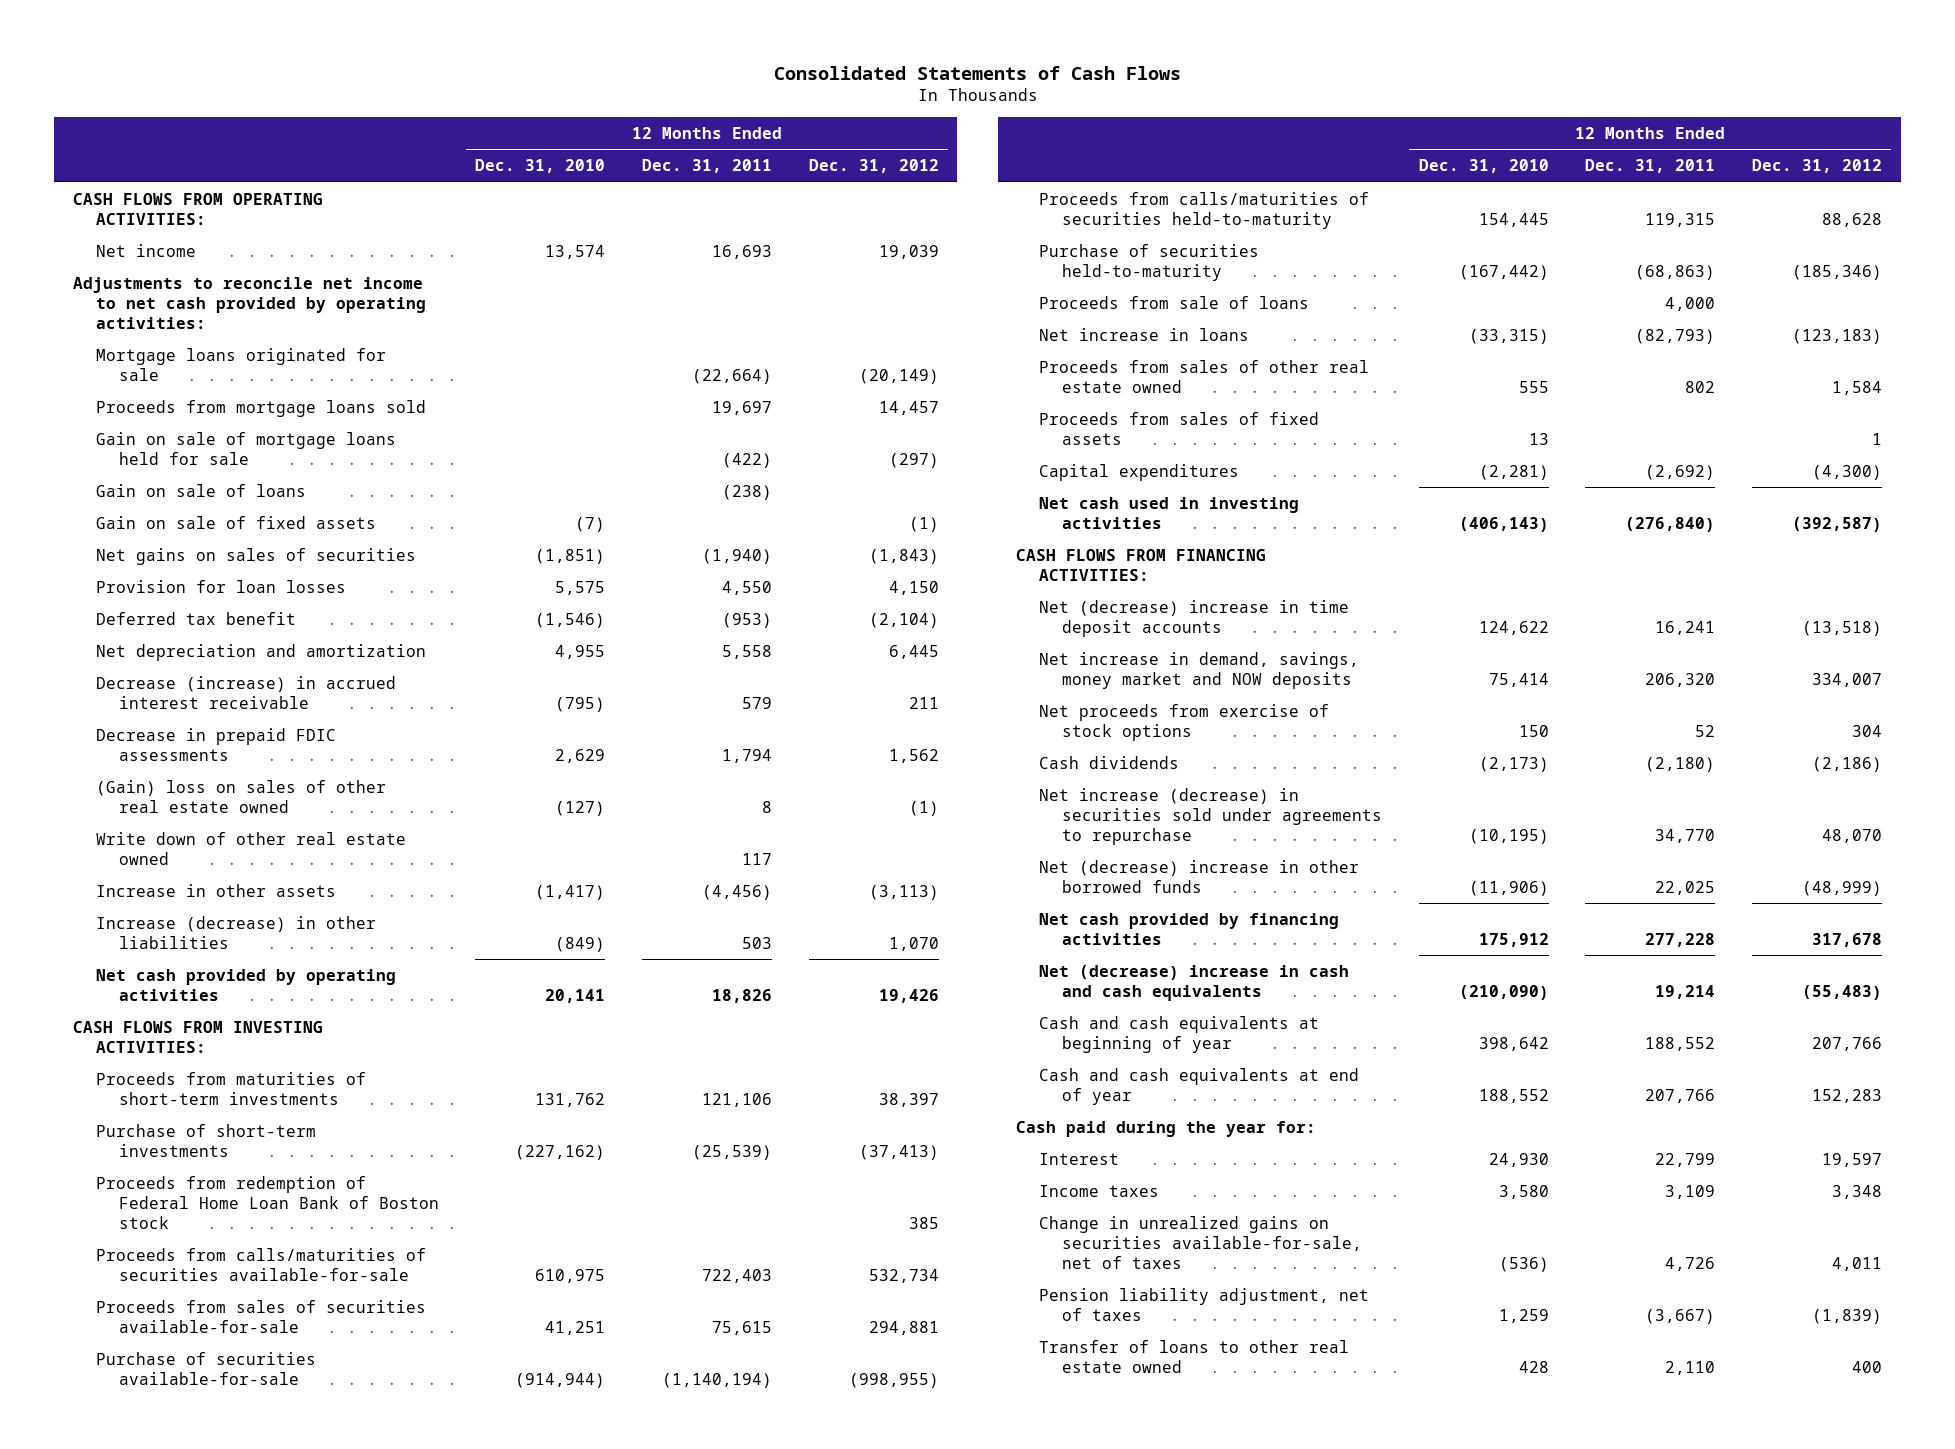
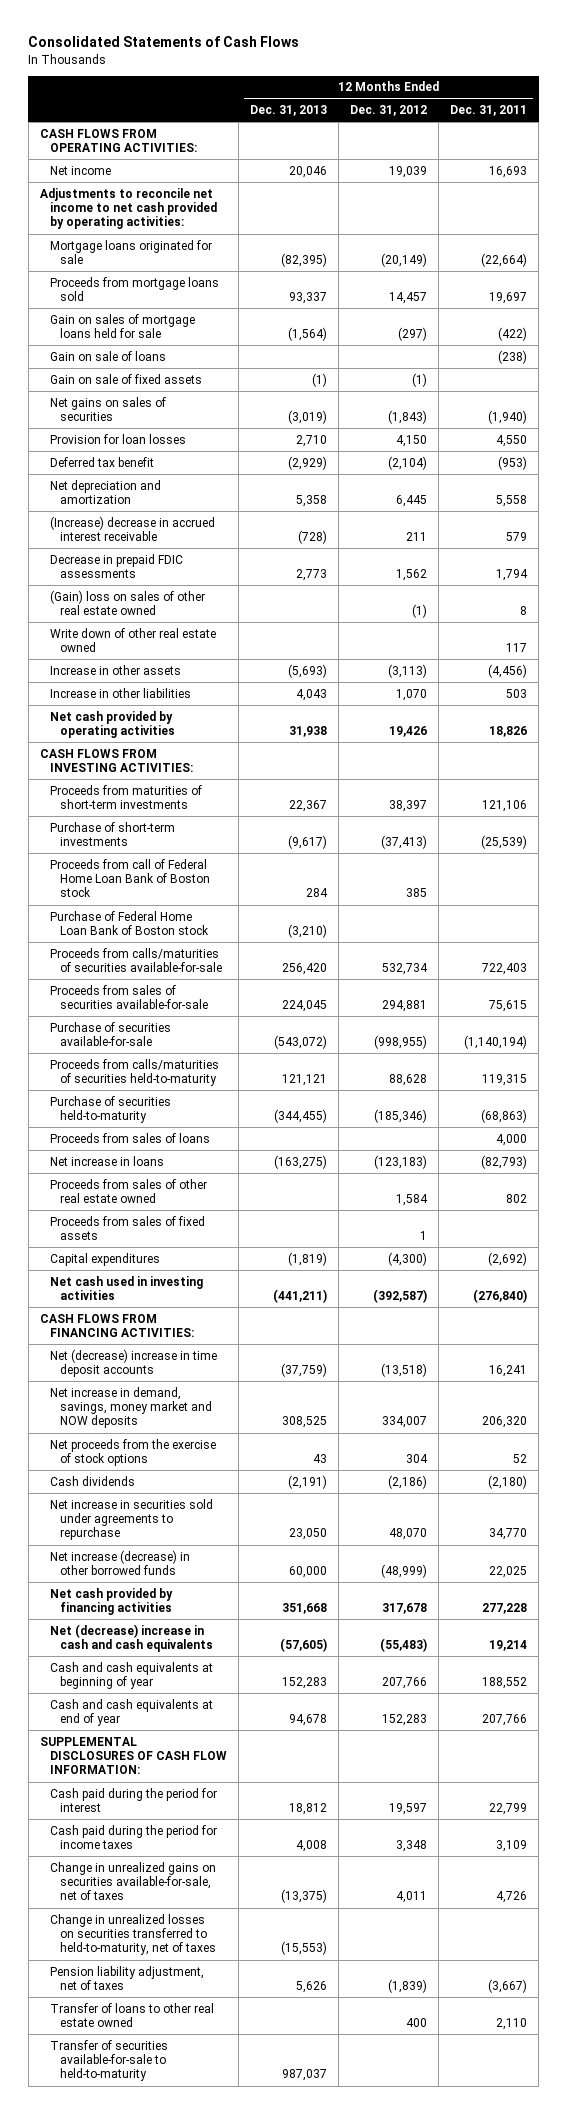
- | 12 Months Ended Dec. 31, 2010 | 12 Months Ended Dec. 31, 2011 | 12 Months Ended Dec. 31, 2012
+ | 12 Months Ended Dec. 31, 2013 | 12 Months Ended Dec. 31, 2012 | 12 Months Ended Dec. 31, 2011
- Gain on sale of mortgage loans held for sale | | (422) | (297)
+ Gain on sales of mortgage loans held for sale | (1,564) | (297) | (422)
- Decrease (increase) in accrued interest receivable | (795) | 579 | 211
+ (Increase) decrease in accrued interest receivable | (728) | 211 | 579
- Increase (decrease) in other liabilities | (849) | 503 | 1,070
+ Increase in other liabilities | 4,043 | 1,070 | 503
- Proceeds from redemption of Federal Home Loan Bank of Boston stock | | | 385
+ Proceeds from call of Federal Home Loan Bank of Boston stock | 284 | 385 |
+ Purchase of Federal Home Loan Bank of Boston stock | (3,210) | |
- Proceeds from sale of loans | | 4,000 |
+ Proceeds from sales of loans | | | 4,000
- Net proceeds from exercise of stock options | 150 | 52 | 304
+ Net proceeds from the exercise of stock options | 43 | 304 | 52
- Net increase (decrease) in securities sold under agreements to repurchase | (10,195) | 34,770 | 48,070
- Net (decrease) increase in other borrowed funds | (11,906) | 22,025 | (48,999)
+ Net increase in securities sold under agreements to repurchase | 23,050 | 48,070 | 34,770
+ Net increase (decrease) in other borrowed funds | 60,000 | (48,999) | 22,025
- Cash paid during the year for:
- Interest | 24,930 | 22,799 | 19,597
- Income taxes | 3,580 | 3,109 | 3,348
+ SUPPLEMENTAL DISCLOSURES OF CASH FLOW INFORMATION:
+ Cash paid during the period for interest | 18,812 | 19,597 | 22,799
+ Cash paid during the period for income taxes | 4,008 | 3,348 | 3,109
+ Change in unrealized losses on securities transferred to held-to-maturity, net of taxes | (15,553) | |
+ Transfer of securities available-for-sale to held-to-maturity | 987,037 | |

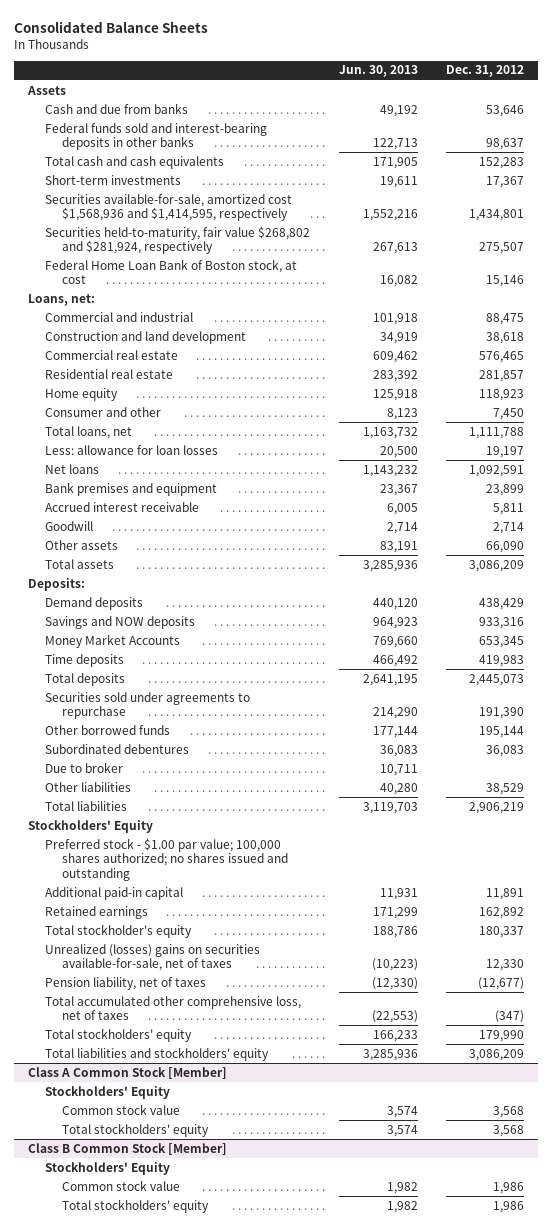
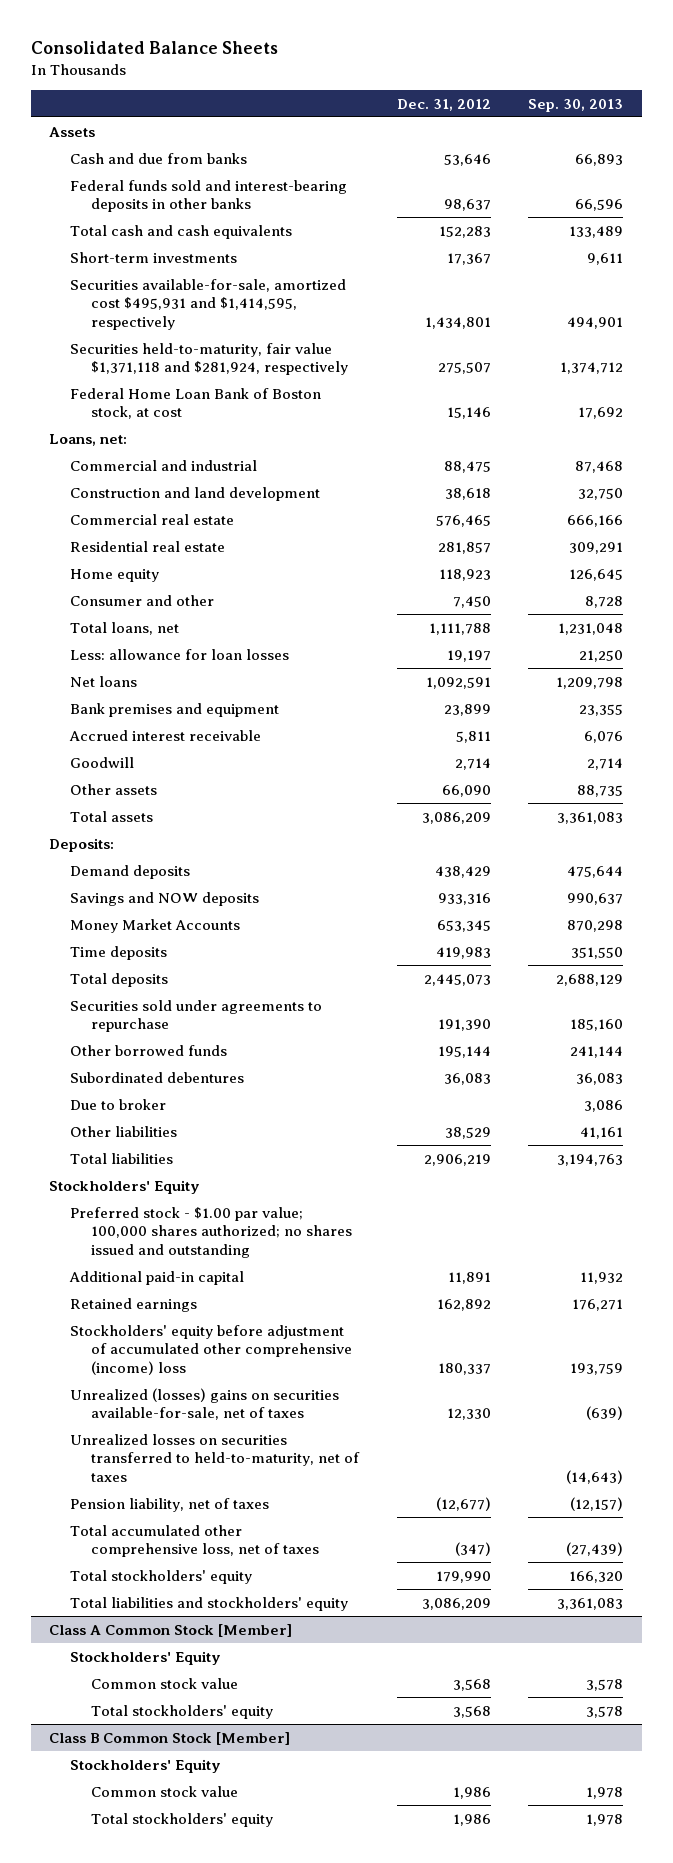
- | Jun. 30, 2013 | Dec. 31, 2012
+ | Dec. 31, 2012 | Sep. 30, 2013
- Securities available-for-sale, amortized cost $1,568,936 and $1,414,595, respectively | 1,552,216 | 1,434,801
- Securities held-to-maturity, fair value $268,802 and $281,924, respectively | 267,613 | 275,507
+ Securities available-for-sale, amortized cost $495,931 and $1,414,595, respectively | 1,434,801 | 494,901
+ Securities held-to-maturity, fair value $1,371,118 and $281,924, respectively | 275,507 | 1,374,712
- Total stockholder's equity | 188,786 | 180,337
+ Stockholders' equity before adjustment of accumulated other comprehensive (income) loss | 180,337 | 193,759
+ Unrealized losses on securities transferred to held-to-maturity, net of taxes | | (14,643)

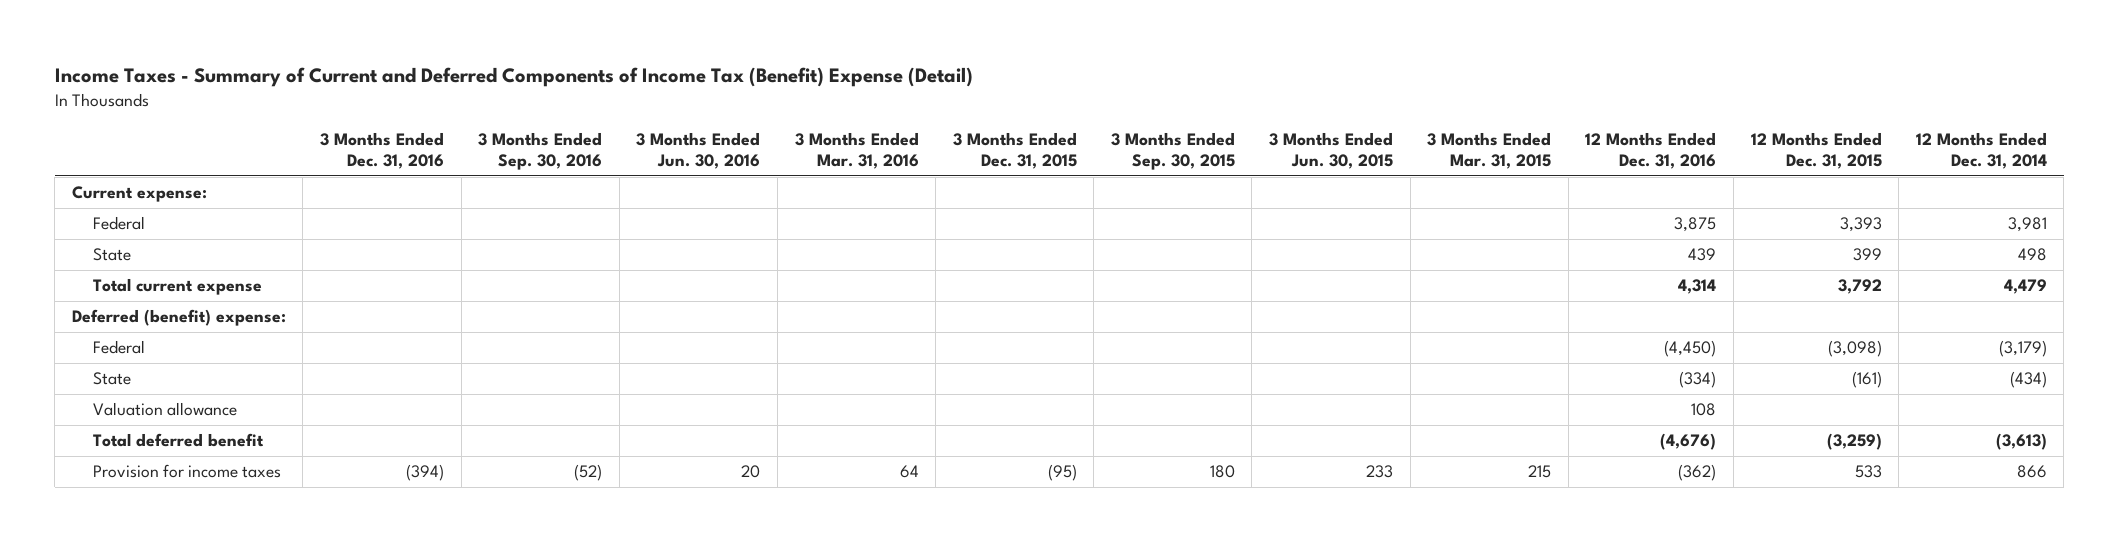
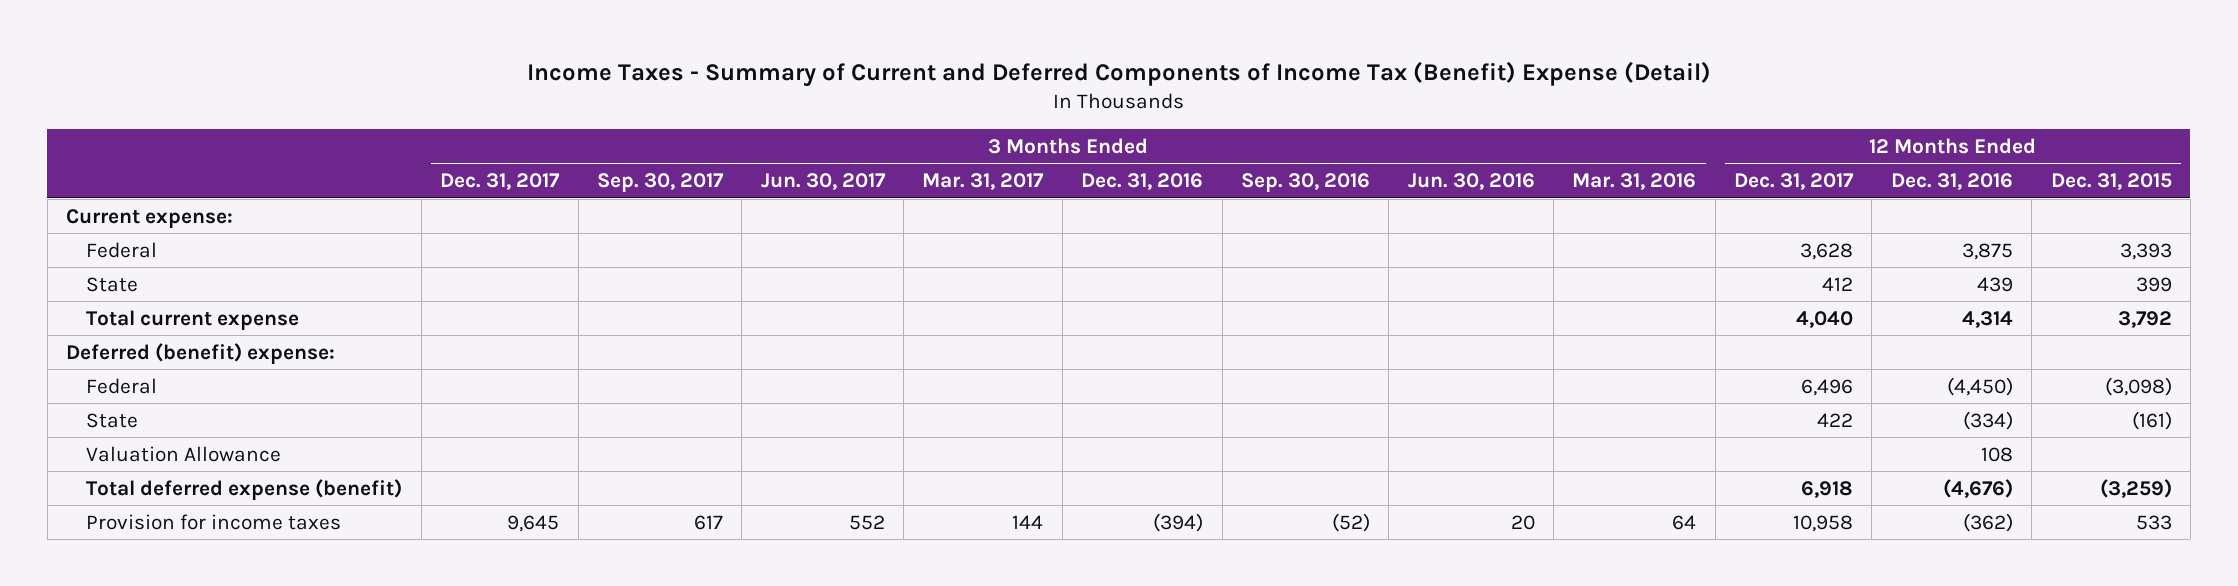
- | 3 Months Ended Dec. 31, 2016 | 3 Months Ended Sep. 30, 2016 | 3 Months Ended Jun. 30, 2016 | 3 Months Ended Mar. 31, 2016 | 3 Months Ended Dec. 31, 2015 | 3 Months Ended Sep. 30, 2015 | 3 Months Ended Jun. 30, 2015 | 3 Months Ended Mar. 31, 2015 | 12 Months Ended Dec. 31, 2016 | 12 Months Ended Dec. 31, 2015 | 12 Months Ended Dec. 31, 2014
+ | 3 Months Ended Dec. 31, 2017 | 3 Months Ended Sep. 30, 2017 | 3 Months Ended Jun. 30, 2017 | 3 Months Ended Mar. 31, 2017 | 3 Months Ended Dec. 31, 2016 | 3 Months Ended Sep. 30, 2016 | 3 Months Ended Jun. 30, 2016 | 3 Months Ended Mar. 31, 2016 | 12 Months Ended Dec. 31, 2017 | 12 Months Ended Dec. 31, 2016 | 12 Months Ended Dec. 31, 2015
- Valuation allowance | | | | | | | | | 108 | |
- Total deferred benefit | | | | | | | | | (4,676) | (3,259) | (3,613)
+ Valuation Allowance | | | | | | | | | | 108 |
+ Total deferred expense (benefit) | | | | | | | | | 6,918 | (4,676) | (3,259)

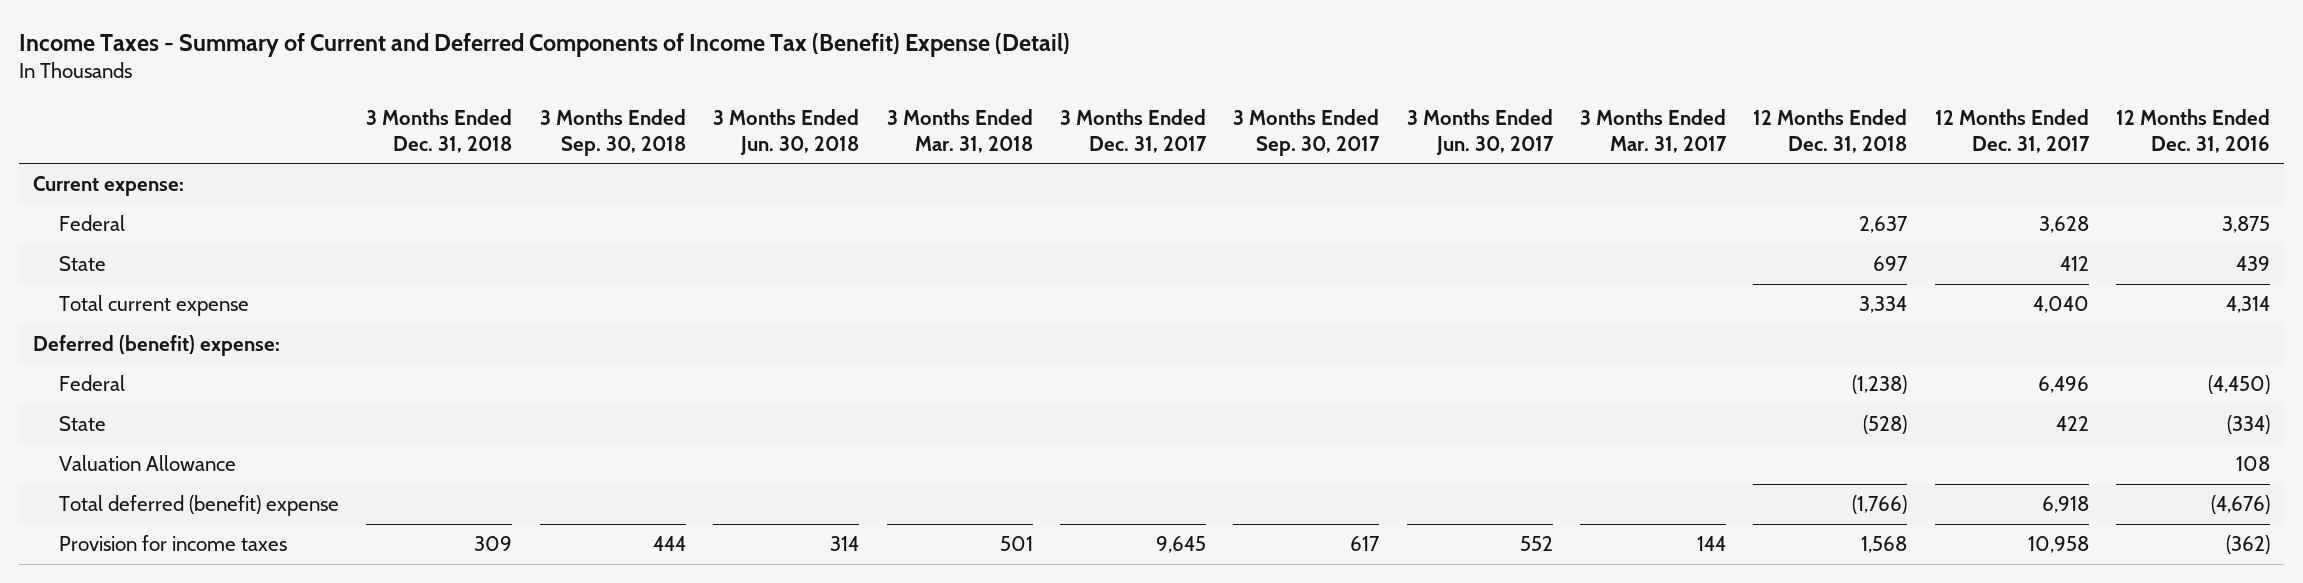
- | 3 Months Ended Dec. 31, 2017 | 3 Months Ended Sep. 30, 2017 | 3 Months Ended Jun. 30, 2017 | 3 Months Ended Mar. 31, 2017 | 3 Months Ended Dec. 31, 2016 | 3 Months Ended Sep. 30, 2016 | 3 Months Ended Jun. 30, 2016 | 3 Months Ended Mar. 31, 2016 | 12 Months Ended Dec. 31, 2017 | 12 Months Ended Dec. 31, 2016 | 12 Months Ended Dec. 31, 2015
+ | 3 Months Ended Dec. 31, 2018 | 3 Months Ended Sep. 30, 2018 | 3 Months Ended Jun. 30, 2018 | 3 Months Ended Mar. 31, 2018 | 3 Months Ended Dec. 31, 2017 | 3 Months Ended Sep. 30, 2017 | 3 Months Ended Jun. 30, 2017 | 3 Months Ended Mar. 31, 2017 | 12 Months Ended Dec. 31, 2018 | 12 Months Ended Dec. 31, 2017 | 12 Months Ended Dec. 31, 2016
- Total deferred expense (benefit) | | | | | | | | | 6,918 | (4,676) | (3,259)
+ Total deferred (benefit) expense | | | | | | | | | (1,766) | 6,918 | (4,676)

